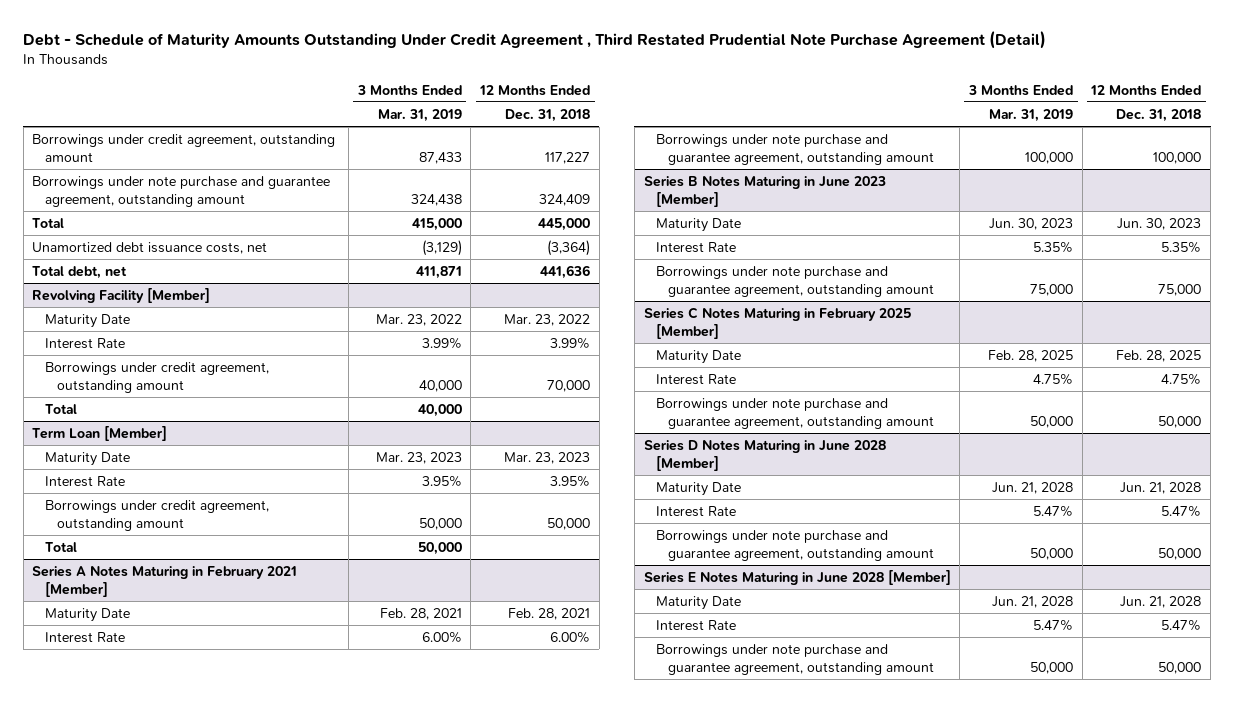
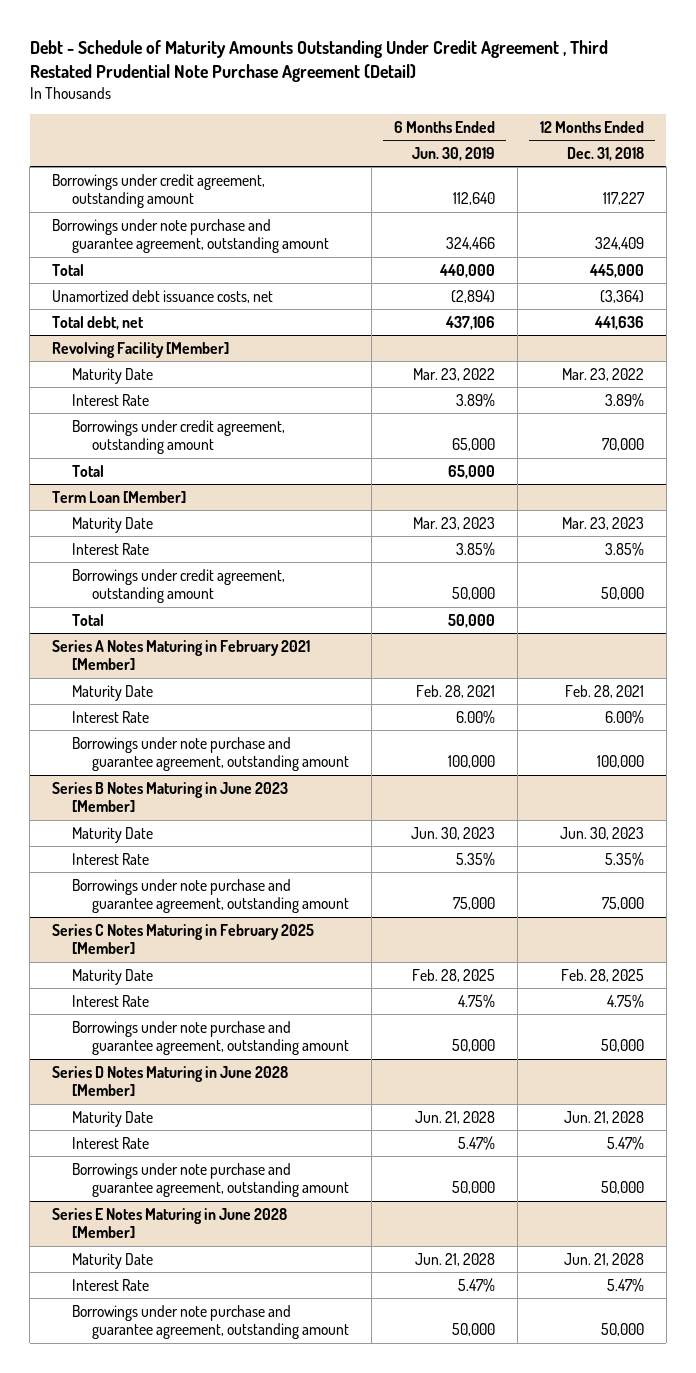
- | 3 Months Ended Mar. 31, 2019 | 12 Months Ended Dec. 31, 2018
+ | 6 Months Ended Jun. 30, 2019 | 12 Months Ended Dec. 31, 2018
@ Revolving Facility [Member]
- Interest Rate | 3.99% | 3.99%
+ Interest Rate | 3.89% | 3.89%
@ Term Loan [Member]
- Interest Rate | 3.95% | 3.95%
+ Interest Rate | 3.85% | 3.85%

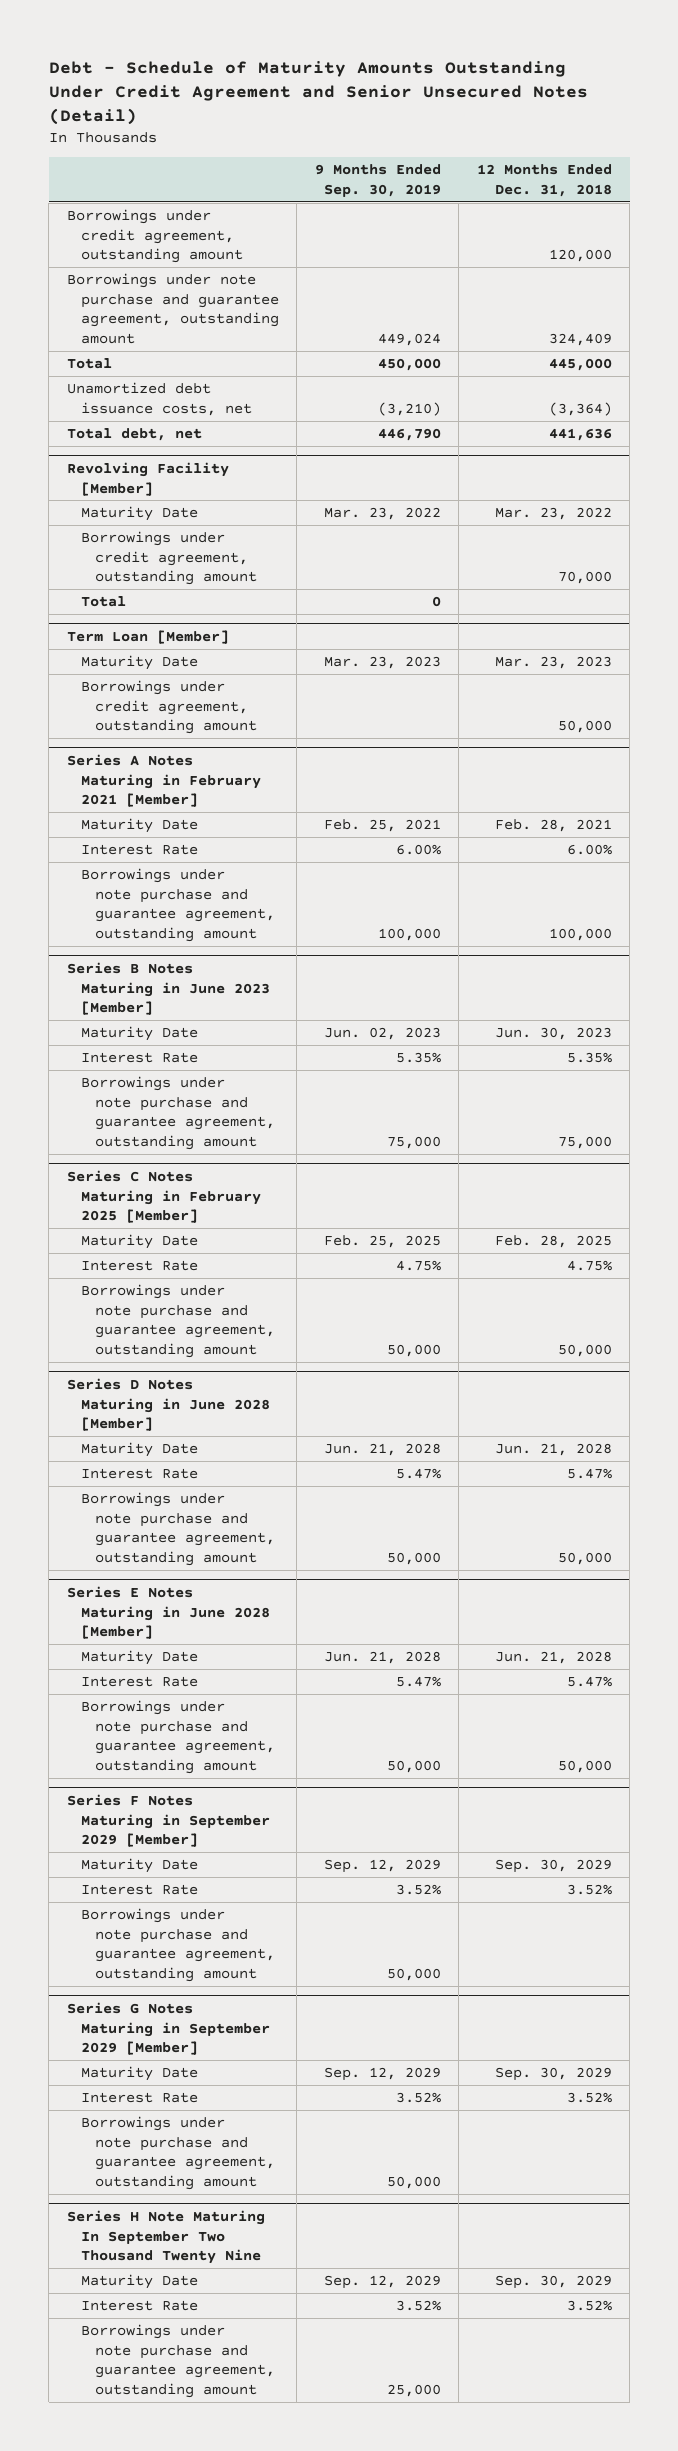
- Debt - Schedule of Maturity Amounts Outstanding Under Credit Agreement , Third Restated Prudential Note Purchase Agreement (Detail)
+ Debt - Schedule of Maturity Amounts Outstanding Under Credit Agreement and Senior Unsecured Notes (Detail)
- | 6 Months Ended Jun. 30, 2019 | 12 Months Ended Dec. 31, 2018
+ | 9 Months Ended Sep. 30, 2019 | 12 Months Ended Dec. 31, 2018
- Borrowings under credit agreement, outstanding amount | 112,640 | 117,227
+ Borrowings under credit agreement, outstanding amount | | 120,000
@ Revolving Facility [Member]
- Interest Rate | 3.89% | 3.89%
@ Term Loan [Member]
- Interest Rate | 3.85% | 3.85%
- Total | 50,000 |
+ Series F Notes Maturing in September 2029 [Member]
+ Maturity Date | Sep. 12, 2029 | Sep. 30, 2029
+ Interest Rate | 3.52% | 3.52%
+ Borrowings under note purchase and guarantee agreement, outstanding amount | 50,000 |
+ Series G Notes Maturing in September 2029 [Member]
+ Maturity Date | Sep. 12, 2029 | Sep. 30, 2029
+ Interest Rate | 3.52% | 3.52%
+ Borrowings under note purchase and guarantee agreement, outstanding amount | 50,000 |
+ Series H Note Maturing In September Two Thousand Twenty Nine
+ Maturity Date | Sep. 12, 2029 | Sep. 30, 2029
+ Interest Rate | 3.52% | 3.52%
+ Borrowings under note purchase and guarantee agreement, outstanding amount | 25,000 |

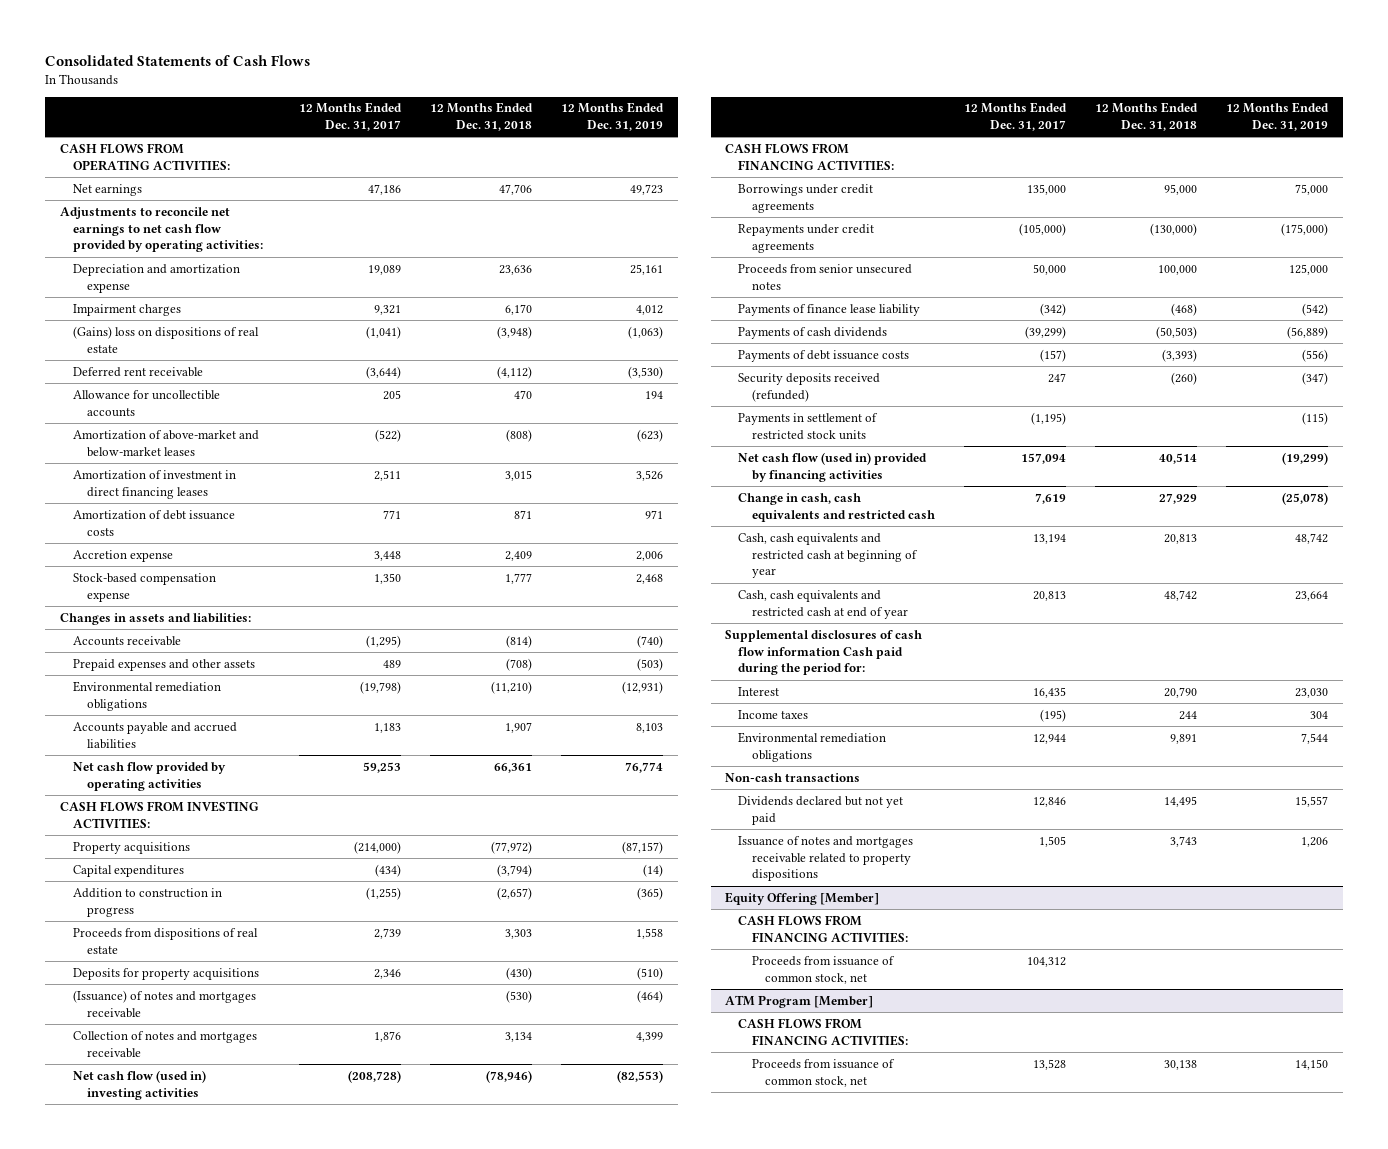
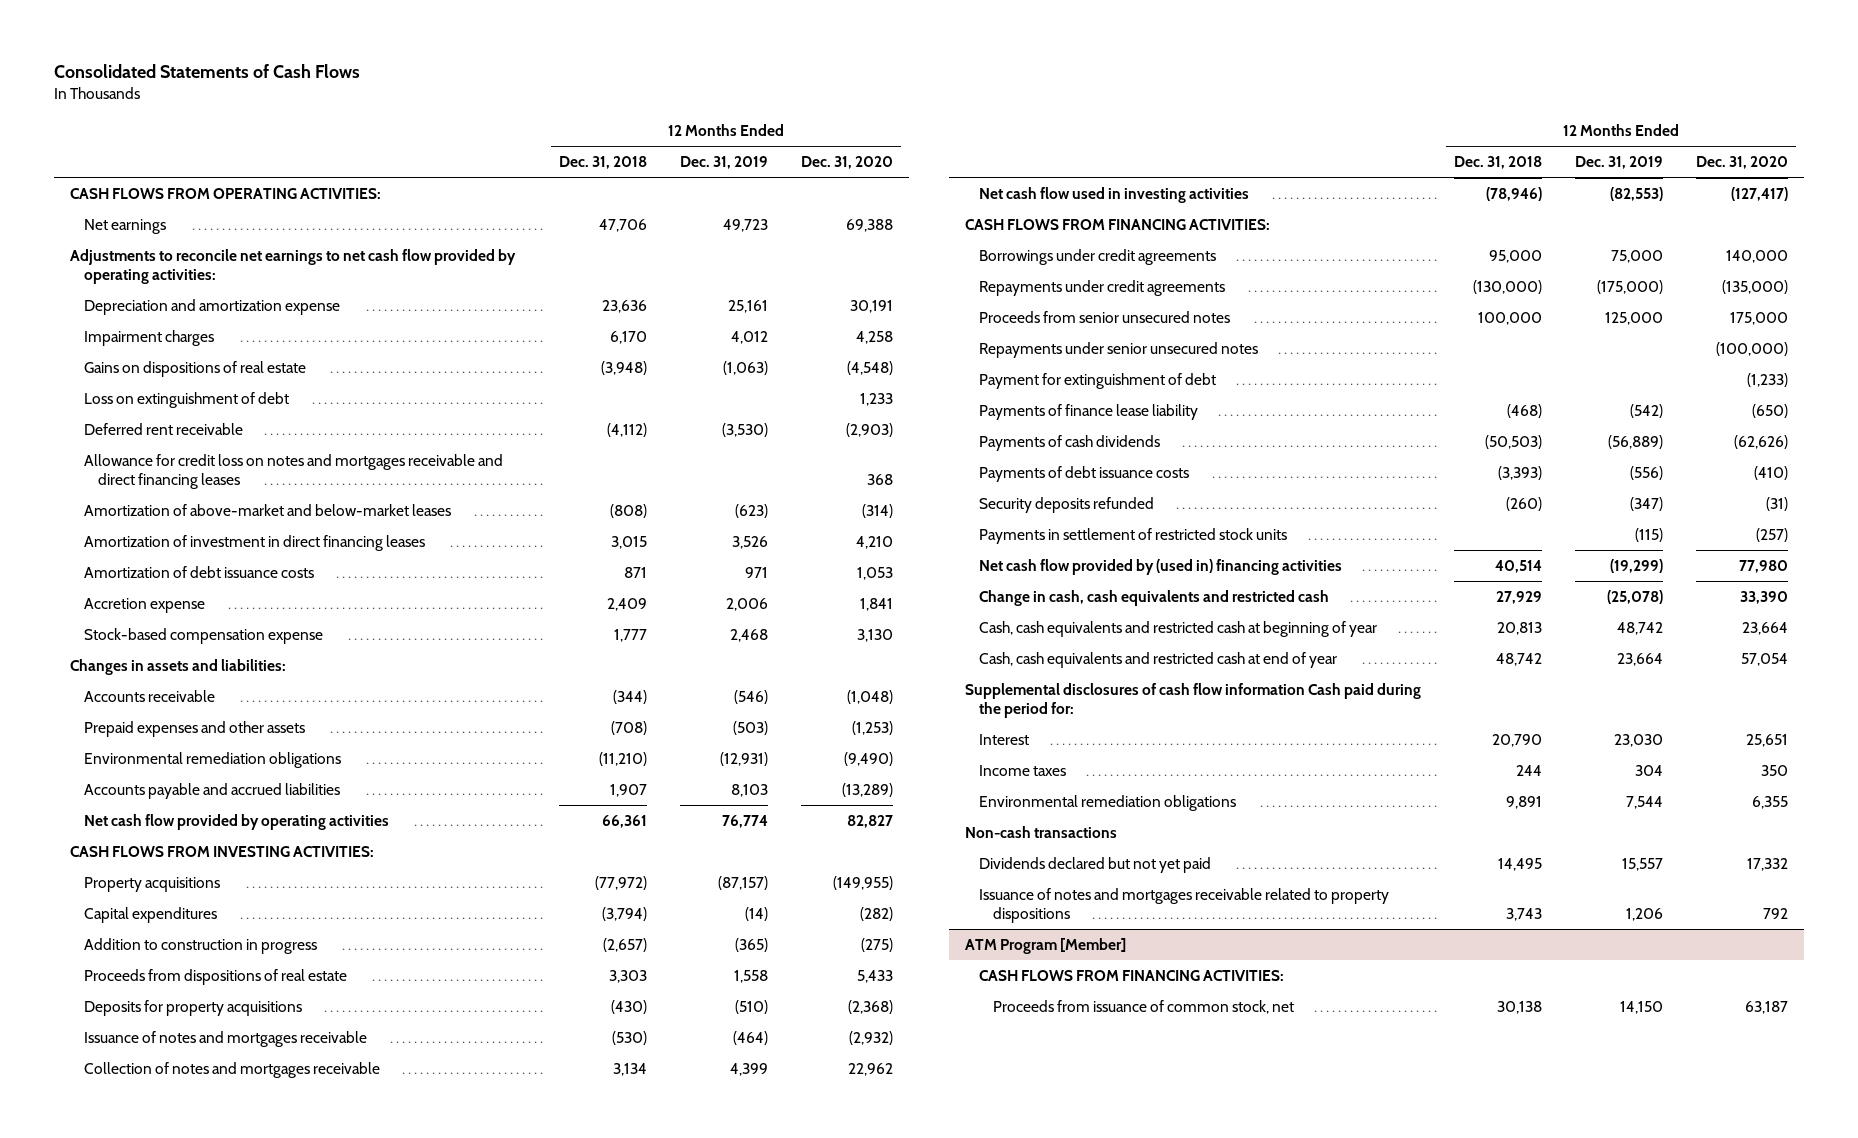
- | 12 Months Ended Dec. 31, 2017 | 12 Months Ended Dec. 31, 2018 | 12 Months Ended Dec. 31, 2019
+ | 12 Months Ended Dec. 31, 2018 | 12 Months Ended Dec. 31, 2019 | 12 Months Ended Dec. 31, 2020
- (Gains) loss on dispositions of real estate | (1,041) | (3,948) | (1,063)
+ Gains on dispositions of real estate | (3,948) | (1,063) | (4,548)
+ Loss on extinguishment of debt | | | 1,233
- Allowance for uncollectible accounts | 205 | 470 | 194
+ Allowance for credit loss on notes and mortgages receivable and direct financing leases | | | 368
- Accounts receivable | (1,295) | (814) | (740)
+ Accounts receivable | (344) | (546) | (1,048)
- (Issuance) of notes and mortgages receivable | | (530) | (464)
+ Issuance of notes and mortgages receivable | (530) | (464) | (2,932)
- Net cash flow (used in) investing activities | (208,728) | (78,946) | (82,553)
+ Net cash flow used in investing activities | (78,946) | (82,553) | (127,417)
+ Repayments under senior unsecured notes | | | (100,000)
+ Payment for extinguishment of debt | | | (1,233)
- Security deposits received (refunded) | 247 | (260) | (347)
+ Security deposits refunded | (260) | (347) | (31)
- Net cash flow (used in) provided by financing activities | 157,094 | 40,514 | (19,299)
+ Net cash flow provided by (used in) financing activities | 40,514 | (19,299) | 77,980
- Equity Offering [Member]
- CASH FLOWS FROM FINANCING ACTIVITIES:
- Proceeds from issuance of common stock, net | 104,312 | |

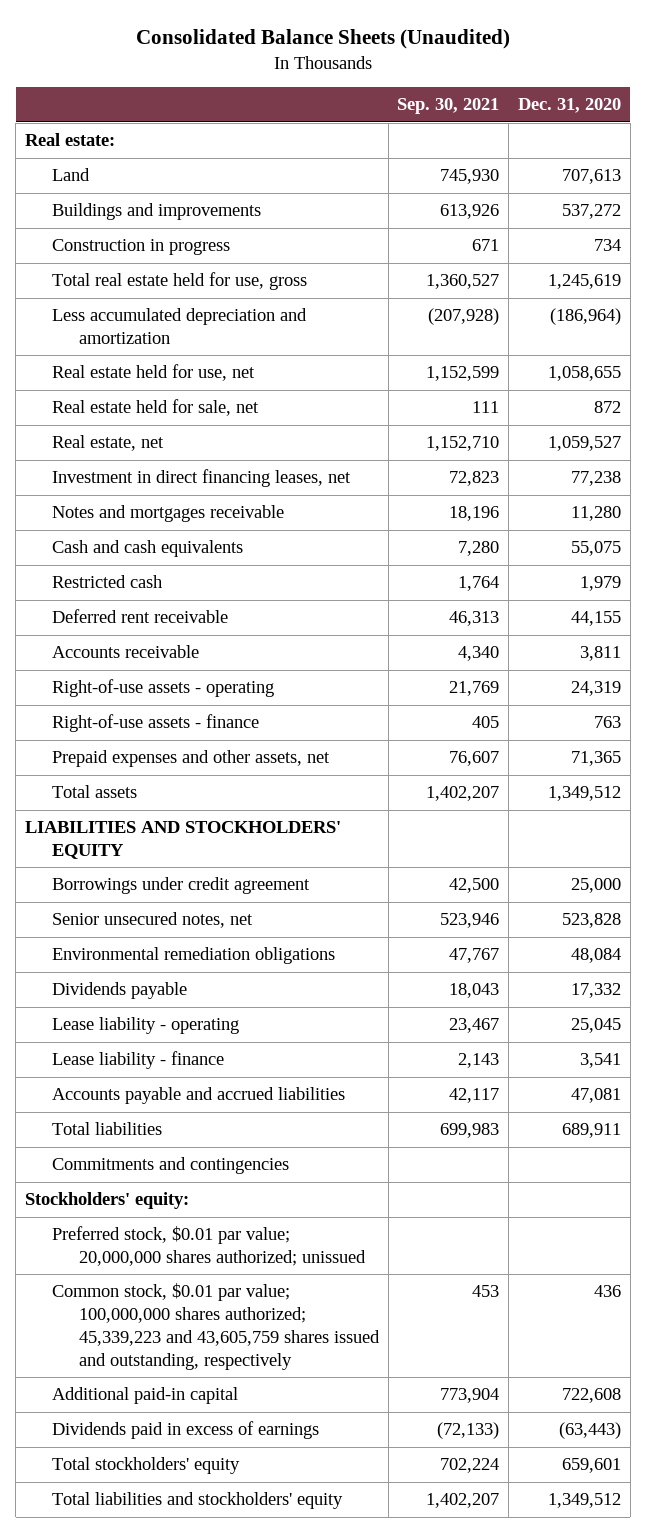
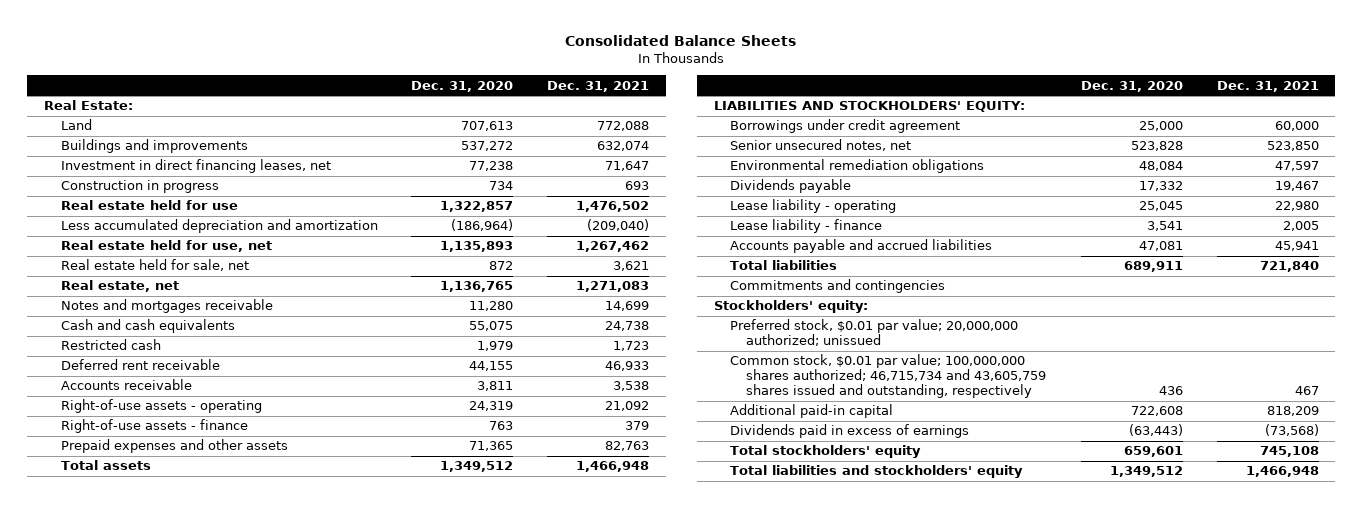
- Consolidated Balance Sheets (Unaudited)
+ Consolidated Balance Sheets
- | Sep. 30, 2021 | Dec. 31, 2020
+ | Dec. 31, 2020 | Dec. 31, 2021
- Real estate:
+ Real Estate:
moved up: Investment in direct financing leases, net | 77,238 | 71,647
- Total real estate held for use, gross | 1,360,527 | 1,245,619
+ Real estate held for use | 1,322,857 | 1,476,502
- Real estate held for use, net | 1,152,599 | 1,058,655
+ Real estate held for use, net | 1,135,893 | 1,267,462
- Real estate, net | 1,152,710 | 1,059,527
+ Real estate, net | 1,136,765 | 1,271,083
- Prepaid expenses and other assets, net | 76,607 | 71,365
+ Prepaid expenses and other assets | 71,365 | 82,763
- LIABILITIES AND STOCKHOLDERS' EQUITY
+ LIABILITIES AND STOCKHOLDERS' EQUITY:
- Preferred stock, $0.01 par value; 20,000,000 shares authorized; unissued
- Common stock, $0.01 par value; 100,000,000 shares authorized; 45,339,223 and 43,605,759 shares issued and outstanding, respectively | 453 | 436
+ Preferred stock, $0.01 par value; 20,000,000 authorized; unissued
+ Common stock, $0.01 par value; 100,000,000 shares authorized; 46,715,734 and 43,605,759 shares issued and outstanding, respectively | 436 | 467

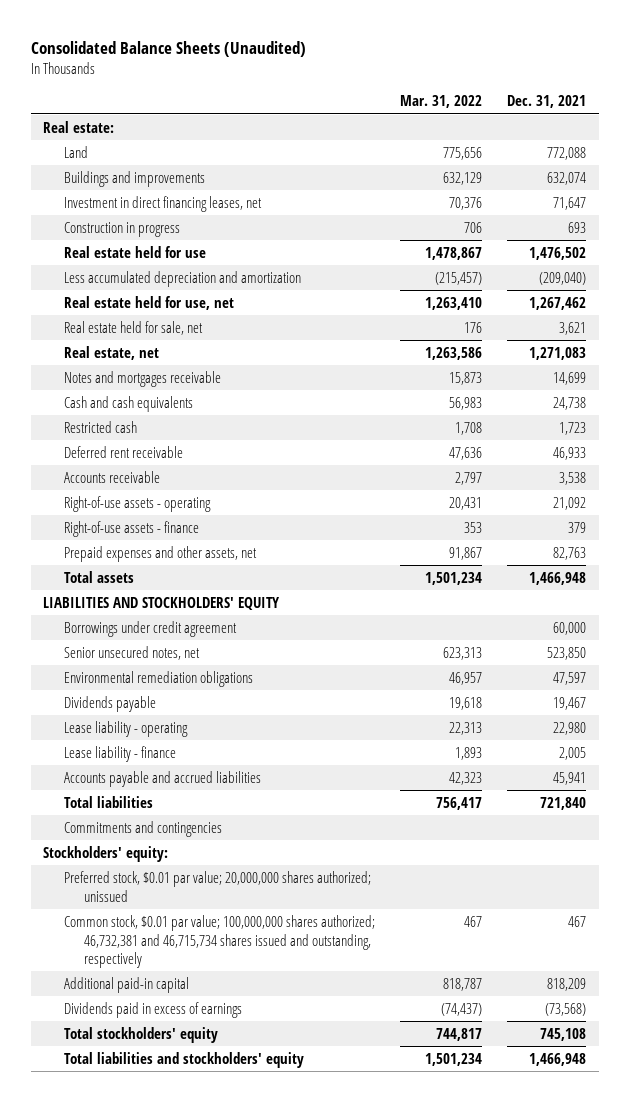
- Consolidated Balance Sheets
+ Consolidated Balance Sheets (Unaudited)
- | Dec. 31, 2020 | Dec. 31, 2021
+ | Mar. 31, 2022 | Dec. 31, 2021
- Real Estate:
+ Real estate:
- Prepaid expenses and other assets | 71,365 | 82,763
+ Prepaid expenses and other assets, net | 91,867 | 82,763
- LIABILITIES AND STOCKHOLDERS' EQUITY:
+ LIABILITIES AND STOCKHOLDERS' EQUITY
- Preferred stock, $0.01 par value; 20,000,000 authorized; unissued
- Common stock, $0.01 par value; 100,000,000 shares authorized; 46,715,734 and 43,605,759 shares issued and outstanding, respectively | 436 | 467
+ Preferred stock, $0.01 par value; 20,000,000 shares authorized; unissued
+ Common stock, $0.01 par value; 100,000,000 shares authorized; 46,732,381 and 46,715,734 shares issued and outstanding, respectively | 467 | 467

